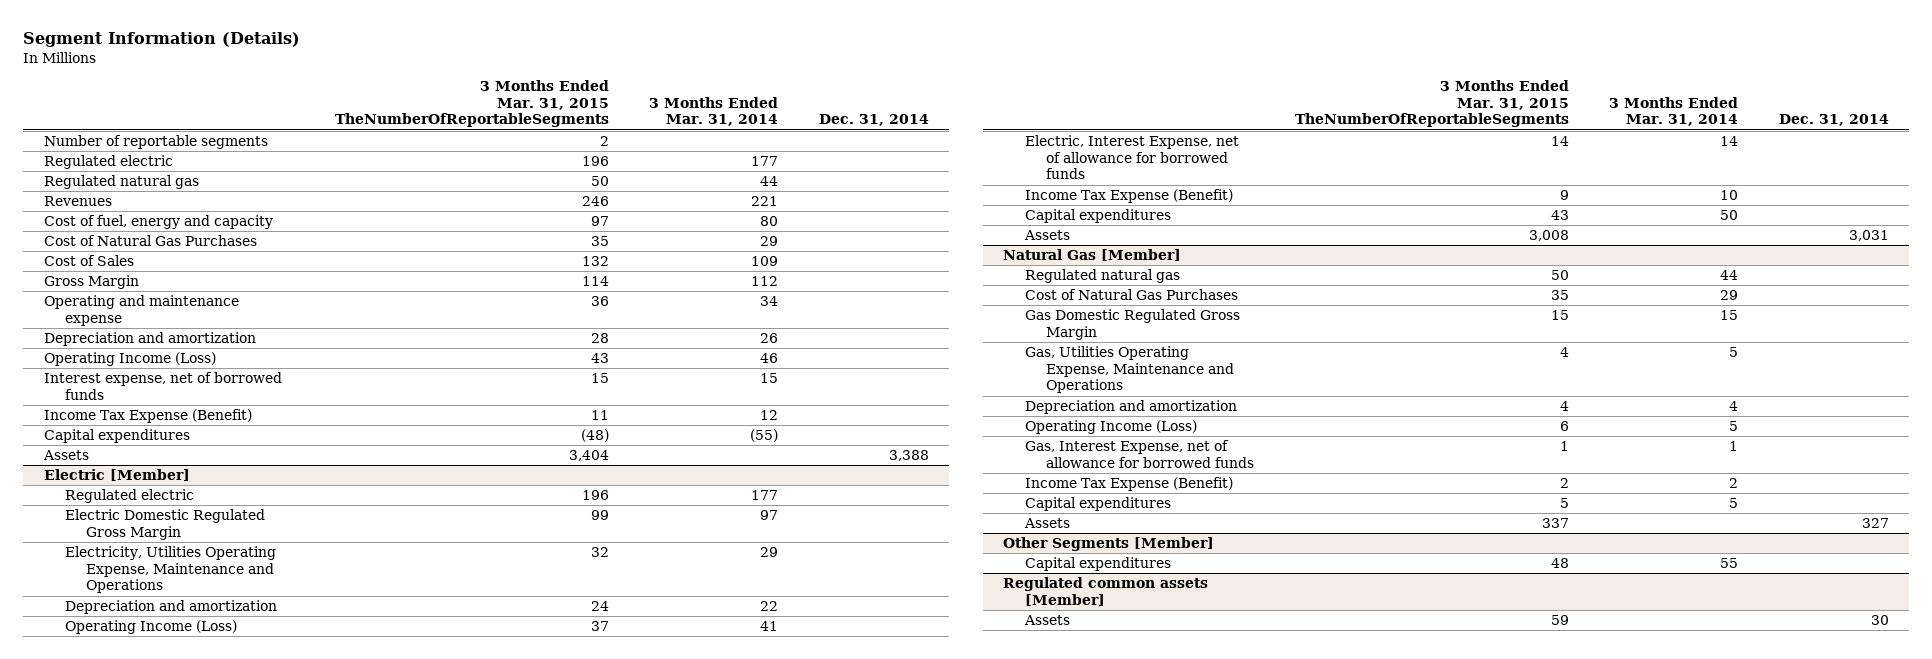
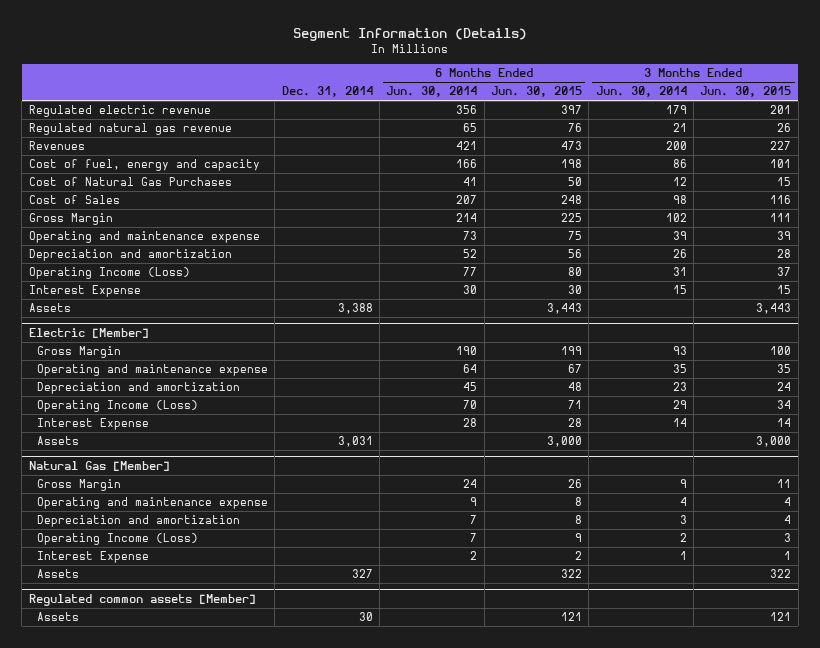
- | 3 Months Ended Mar. 31, 2015 TheNumberOfReportableSegments | 3 Months Ended Mar. 31, 2014 | Dec. 31, 2014
+ | Dec. 31, 2014 | 6 Months Ended Jun. 30, 2014 | 6 Months Ended Jun. 30, 2015 | 3 Months Ended Jun. 30, 2014 | 3 Months Ended Jun. 30, 2015
- Number of reportable segments | 2 | |
- Regulated electric | 196 | 177 |
- Regulated natural gas | 50 | 44 |
+ Regulated electric revenue | | 356 | 397 | 179 | 201
+ Regulated natural gas revenue | | 65 | 76 | 21 | 26
- Interest expense, net of borrowed funds | 15 | 15 |
- Income Tax Expense (Benefit) | 11 | 12 |
- Capital expenditures | (48) | (55) |
+ Interest Expense | | 30 | 30 | 15 | 15
@ Electric [Member]
- Regulated electric | 196 | 177 |
- Electric Domestic Regulated Gross Margin | 99 | 97 |
- Electricity, Utilities Operating Expense, Maintenance and Operations | 32 | 29 |
+ Gross Margin | | 190 | 199 | 93 | 100
+ Operating and maintenance expense | | 64 | 67 | 35 | 35
- Electric, Interest Expense, net of allowance for borrowed funds | 14 | 14 |
- Income Tax Expense (Benefit) | 9 | 10 |
- Capital expenditures | 43 | 50 |
+ Interest Expense | | 28 | 28 | 14 | 14
@ Natural Gas [Member]
- Regulated natural gas | 50 | 44 |
- Cost of Natural Gas Purchases | 35 | 29 |
- Gas Domestic Regulated Gross Margin | 15 | 15 |
- Gas, Utilities Operating Expense, Maintenance and Operations | 4 | 5 |
+ Gross Margin | | 24 | 26 | 9 | 11
+ Operating and maintenance expense | | 9 | 8 | 4 | 4
- Gas, Interest Expense, net of allowance for borrowed funds | 1 | 1 |
- Income Tax Expense (Benefit) | 2 | 2 |
- Capital expenditures | 5 | 5 |
+ Interest Expense | | 2 | 2 | 1 | 1
- Other Segments [Member]
- Capital expenditures | 48 | 55 |

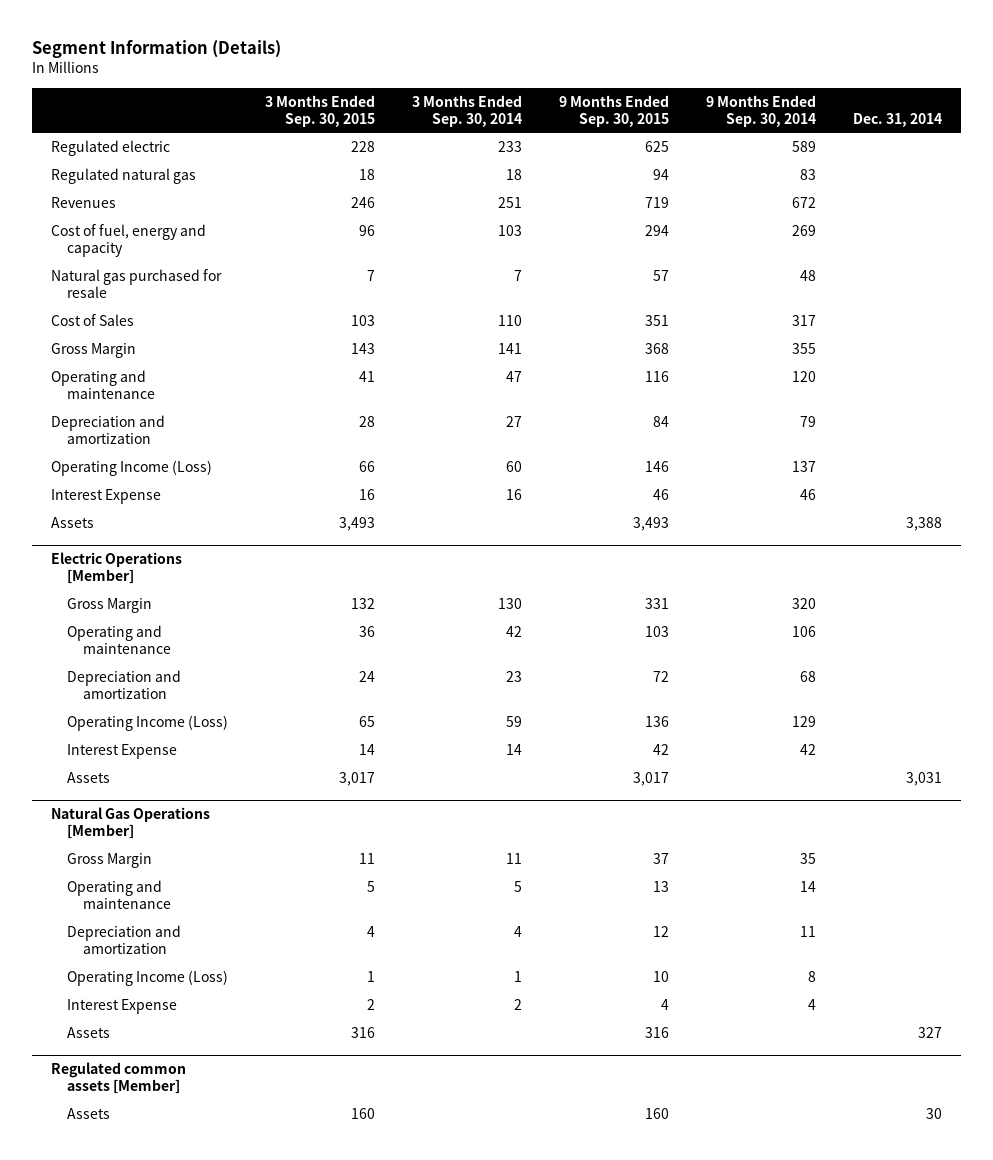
- | Dec. 31, 2014 | 6 Months Ended Jun. 30, 2014 | 6 Months Ended Jun. 30, 2015 | 3 Months Ended Jun. 30, 2014 | 3 Months Ended Jun. 30, 2015
+ | 3 Months Ended Sep. 30, 2015 | 3 Months Ended Sep. 30, 2014 | 9 Months Ended Sep. 30, 2015 | 9 Months Ended Sep. 30, 2014 | Dec. 31, 2014
- Regulated electric revenue | | 356 | 397 | 179 | 201
- Regulated natural gas revenue | | 65 | 76 | 21 | 26
+ Regulated electric | 228 | 233 | 625 | 589 |
+ Regulated natural gas | 18 | 18 | 94 | 83 |
- Cost of Natural Gas Purchases | | 41 | 50 | 12 | 15
+ Natural gas purchased for resale | 7 | 7 | 57 | 48 |
- Operating and maintenance expense | | 73 | 75 | 39 | 39
+ Operating and maintenance | 41 | 47 | 116 | 120 |
- Electric [Member]
+ Electric Operations [Member]
- Operating and maintenance expense | | 64 | 67 | 35 | 35
+ Operating and maintenance | 36 | 42 | 103 | 106 |
- Natural Gas [Member]
+ Natural Gas Operations [Member]
- Operating and maintenance expense | | 9 | 8 | 4 | 4
+ Operating and maintenance | 5 | 5 | 13 | 14 |

